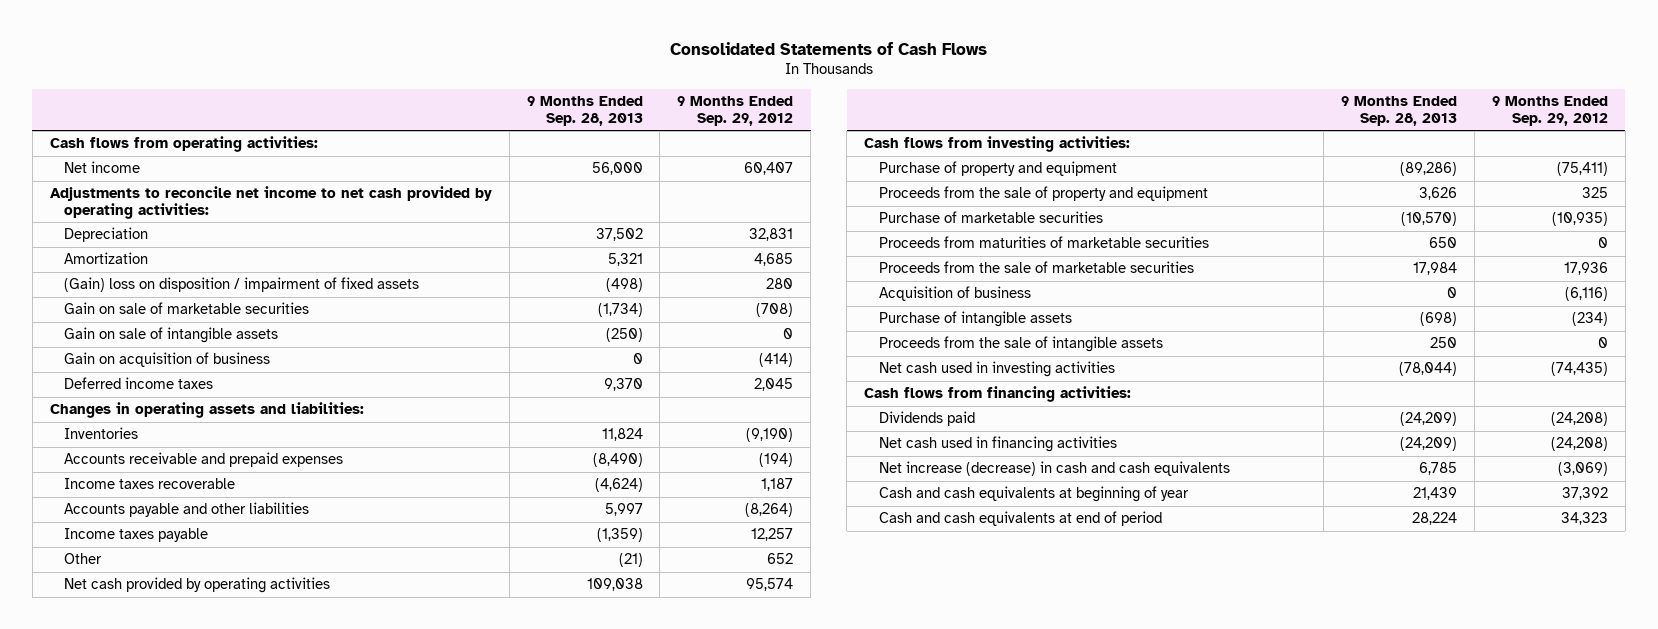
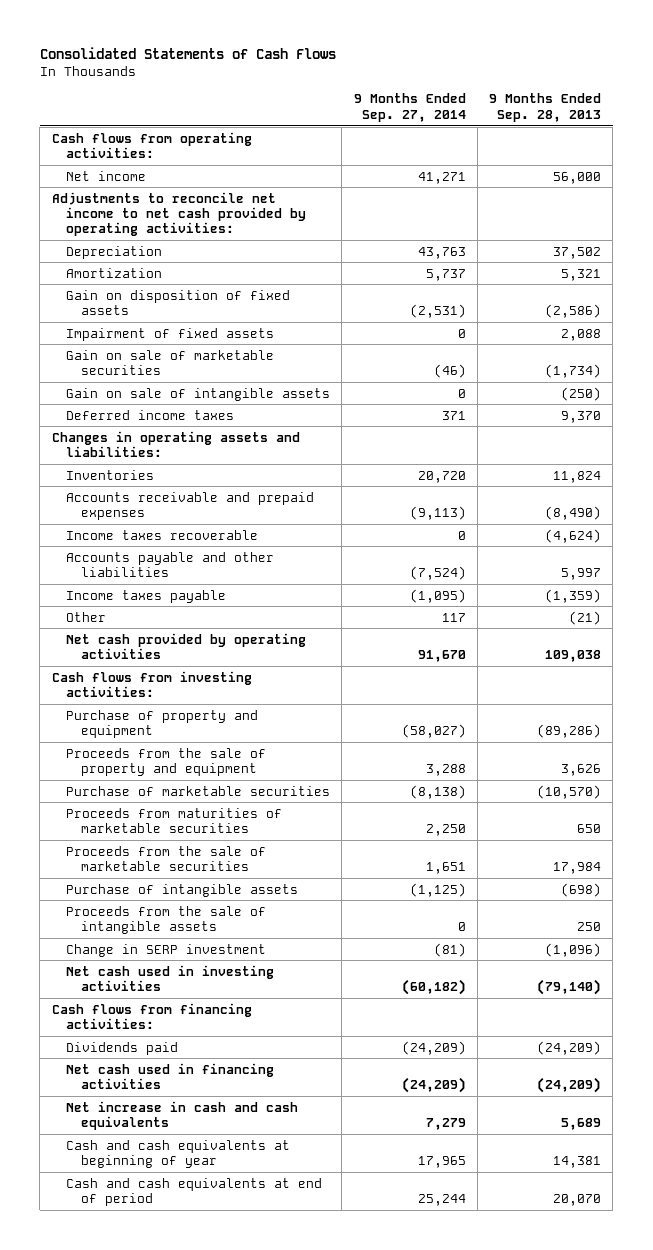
- | 9 Months Ended Sep. 28, 2013 | 9 Months Ended Sep. 29, 2012
+ | 9 Months Ended Sep. 27, 2014 | 9 Months Ended Sep. 28, 2013
- (Gain) loss on disposition / impairment of fixed assets | (498) | 280
+ Gain on disposition of fixed assets | (2,531) | (2,586)
+ Impairment of fixed assets | 0 | 2,088
- Gain on acquisition of business | 0 | (414)
- Acquisition of business | 0 | (6,116)
- Net cash used in investing activities | (78,044) | (74,435)
+ Change in SERP investment | (81) | (1,096)
+ Net cash used in investing activities | (60,182) | (79,140)
- Net increase (decrease) in cash and cash equivalents | 6,785 | (3,069)
- Cash and cash equivalents at beginning of year | 21,439 | 37,392
- Cash and cash equivalents at end of period | 28,224 | 34,323
+ Net increase in cash and cash equivalents | 7,279 | 5,689
+ Cash and cash equivalents at beginning of year | 17,965 | 14,381
+ Cash and cash equivalents at end of period | 25,244 | 20,070

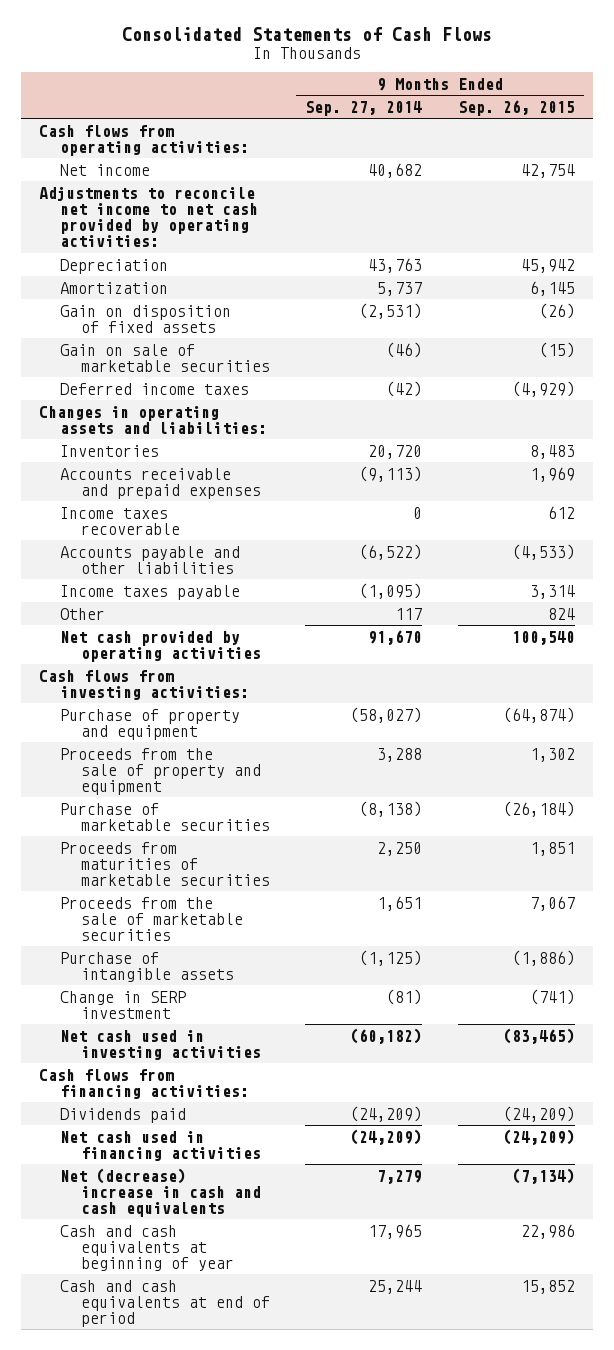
- | 9 Months Ended Sep. 27, 2014 | 9 Months Ended Sep. 28, 2013
+ | 9 Months Ended Sep. 27, 2014 | 9 Months Ended Sep. 26, 2015
- Net income | 41,271 | 56,000
+ Net income | 40,682 | 42,754
- Impairment of fixed assets | 0 | 2,088
- Gain on sale of intangible assets | 0 | (250)
- Deferred income taxes | 371 | 9,370
+ Deferred income taxes | (42) | (4,929)
- Accounts payable and other liabilities | (7,524) | 5,997
+ Accounts payable and other liabilities | (6,522) | (4,533)
- Proceeds from the sale of intangible assets | 0 | 250
- Net increase in cash and cash equivalents | 7,279 | 5,689
+ Net (decrease) increase in cash and cash equivalents | 7,279 | (7,134)

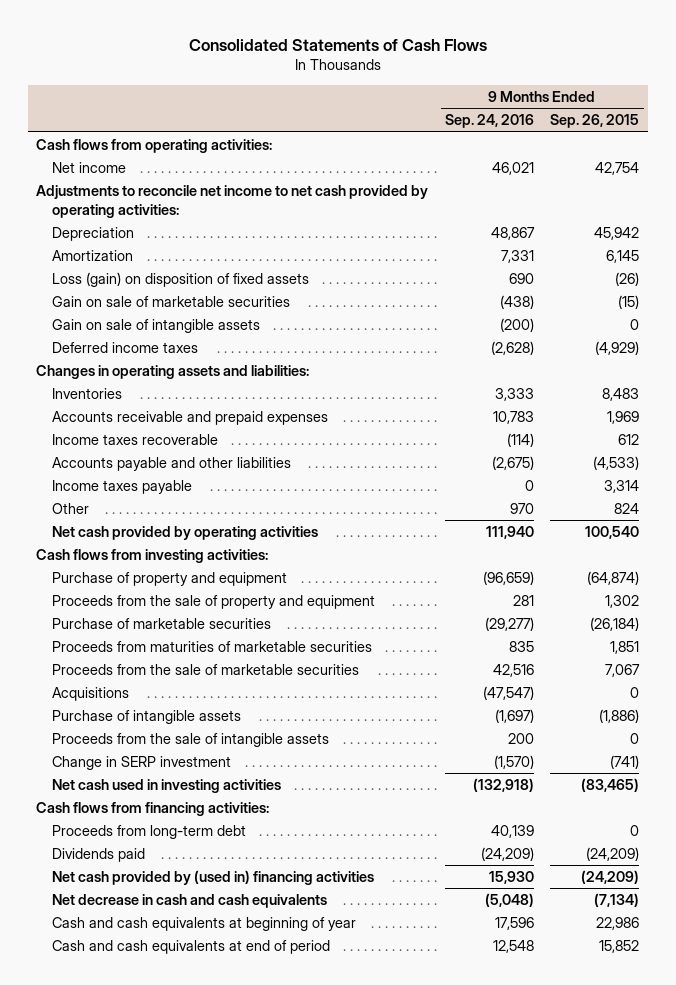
- | 9 Months Ended Sep. 27, 2014 | 9 Months Ended Sep. 26, 2015
+ | 9 Months Ended Sep. 24, 2016 | 9 Months Ended Sep. 26, 2015
- Gain on disposition of fixed assets | (2,531) | (26)
+ Loss (gain) on disposition of fixed assets | 690 | (26)
+ Gain on sale of intangible assets | (200) | 0
+ Acquisitions | (47,547) | 0
+ Proceeds from the sale of intangible assets | 200 | 0
+ Proceeds from long-term debt | 40,139 | 0
- Net cash used in financing activities | (24,209) | (24,209)
- Net (decrease) increase in cash and cash equivalents | 7,279 | (7,134)
+ Net cash provided by (used in) financing activities | 15,930 | (24,209)
+ Net decrease in cash and cash equivalents | (5,048) | (7,134)

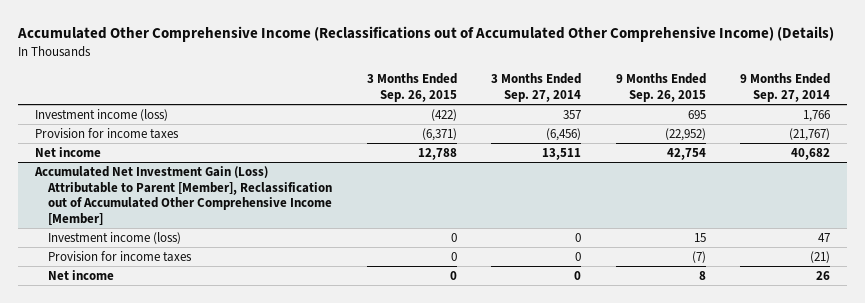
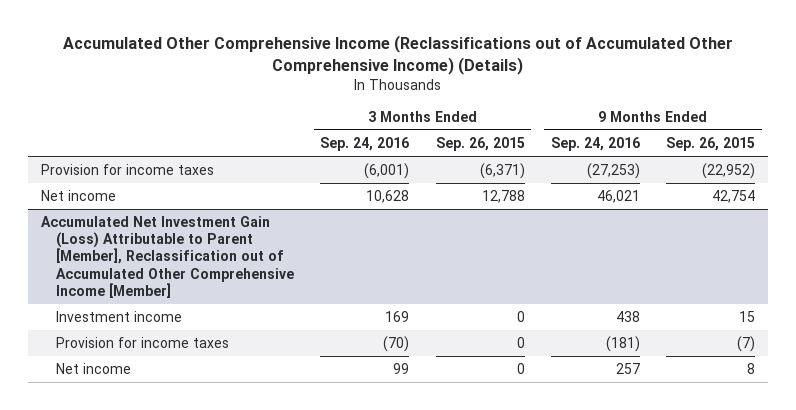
- | 3 Months Ended Sep. 26, 2015 | 3 Months Ended Sep. 27, 2014 | 9 Months Ended Sep. 26, 2015 | 9 Months Ended Sep. 27, 2014
+ | 3 Months Ended Sep. 24, 2016 | 3 Months Ended Sep. 26, 2015 | 9 Months Ended Sep. 24, 2016 | 9 Months Ended Sep. 26, 2015
- Investment income (loss) | (422) | 357 | 695 | 1,766
@ Accumulated Net Investment Gain (Loss) Attributable to Parent [Member], Reclassification out of Accumulated Other Comprehensive Income [Member]
- Investment income (loss) | 0 | 0 | 15 | 47
+ Investment income | 169 | 0 | 438 | 15

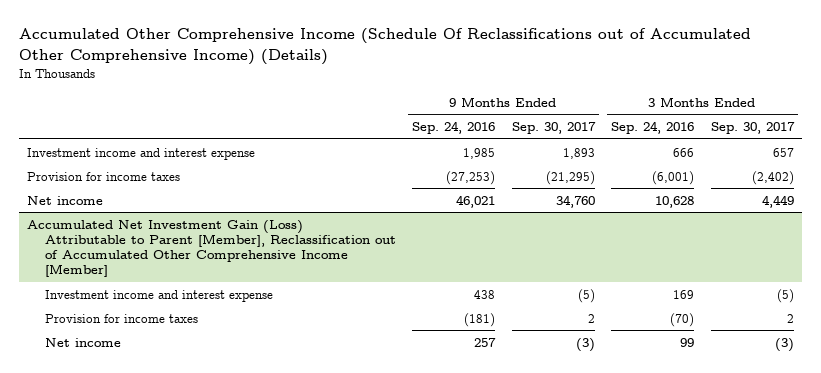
- Accumulated Other Comprehensive Income (Reclassifications out of Accumulated Other Comprehensive Income) (Details)
+ Accumulated Other Comprehensive Income (Schedule Of Reclassifications out of Accumulated Other Comprehensive Income) (Details)
- | 3 Months Ended Sep. 24, 2016 | 3 Months Ended Sep. 26, 2015 | 9 Months Ended Sep. 24, 2016 | 9 Months Ended Sep. 26, 2015
+ | 9 Months Ended Sep. 24, 2016 | 9 Months Ended Sep. 30, 2017 | 3 Months Ended Sep. 24, 2016 | 3 Months Ended Sep. 30, 2017
+ Investment income and interest expense | 1,985 | 1,893 | 666 | 657
@ Accumulated Net Investment Gain (Loss) Attributable to Parent [Member], Reclassification out of Accumulated Other Comprehensive Income [Member]
- Investment income | 169 | 0 | 438 | 15
+ Investment income and interest expense | 438 | (5) | 169 | (5)

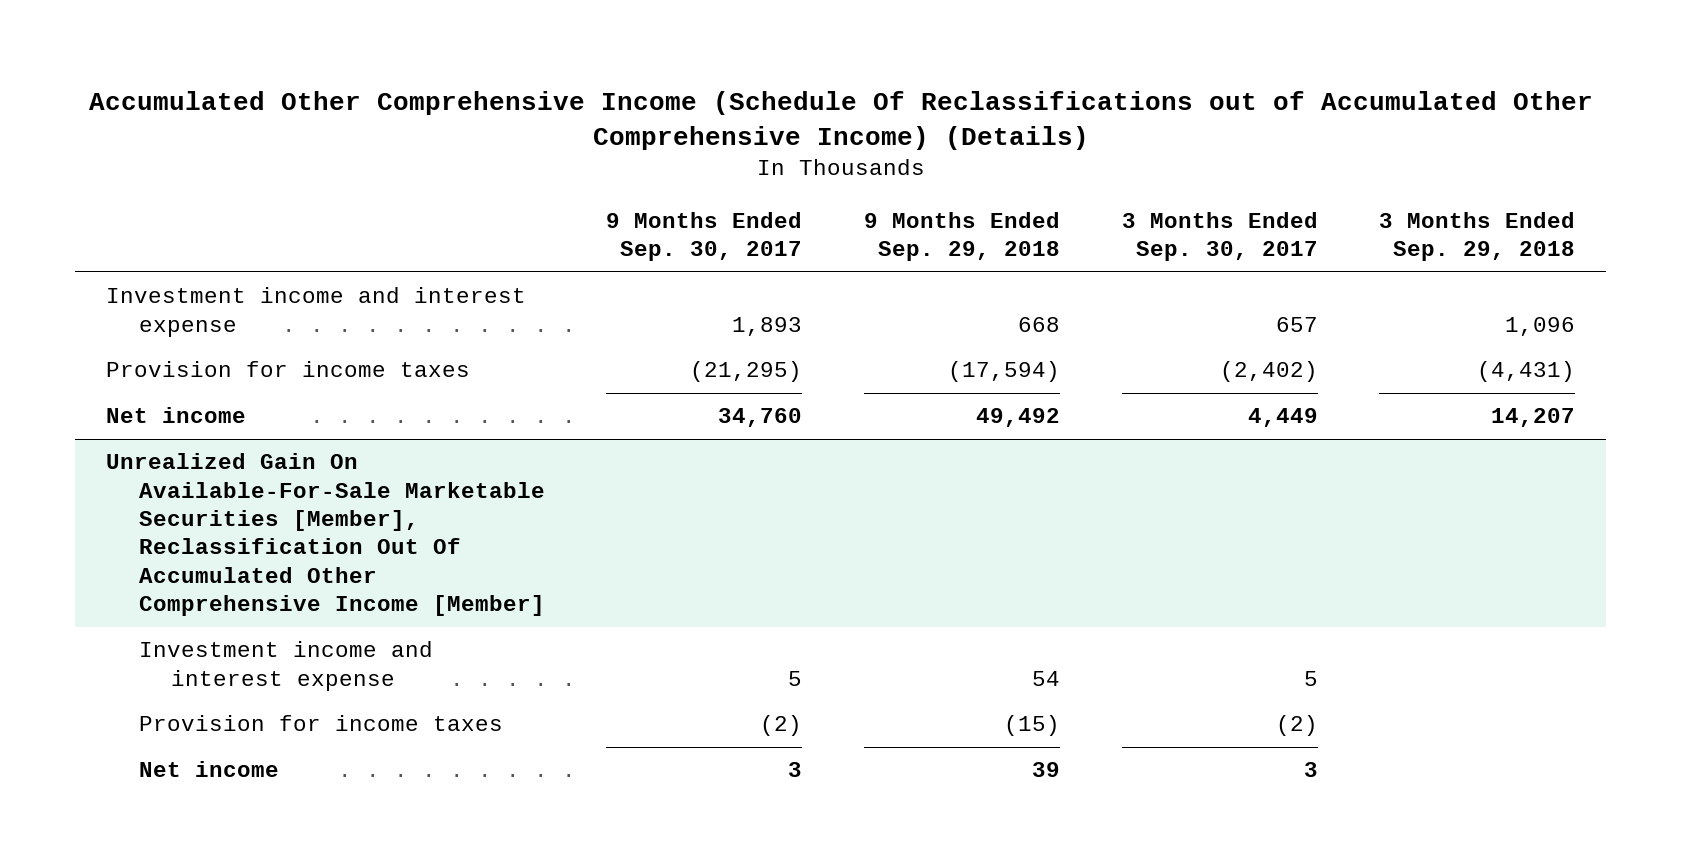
- | 9 Months Ended Sep. 24, 2016 | 9 Months Ended Sep. 30, 2017 | 3 Months Ended Sep. 24, 2016 | 3 Months Ended Sep. 30, 2017
+ | 9 Months Ended Sep. 30, 2017 | 9 Months Ended Sep. 29, 2018 | 3 Months Ended Sep. 30, 2017 | 3 Months Ended Sep. 29, 2018
- Accumulated Net Investment Gain (Loss) Attributable to Parent [Member], Reclassification out of Accumulated Other Comprehensive Income [Member]
- Investment income and interest expense | 438 | (5) | 169 | (5)
- Provision for income taxes | (181) | 2 | (70) | 2
- Net income | 257 | (3) | 99 | (3)
+ Unrealized Gain On Available-For-Sale Marketable Securities [Member], Reclassification Out Of Accumulated Other Comprehensive Income [Member]
+ Investment income and interest expense | 5 | 54 | 5 |
+ Provision for income taxes | (2) | (15) | (2) |
+ Net income | 3 | 39 | 3 |

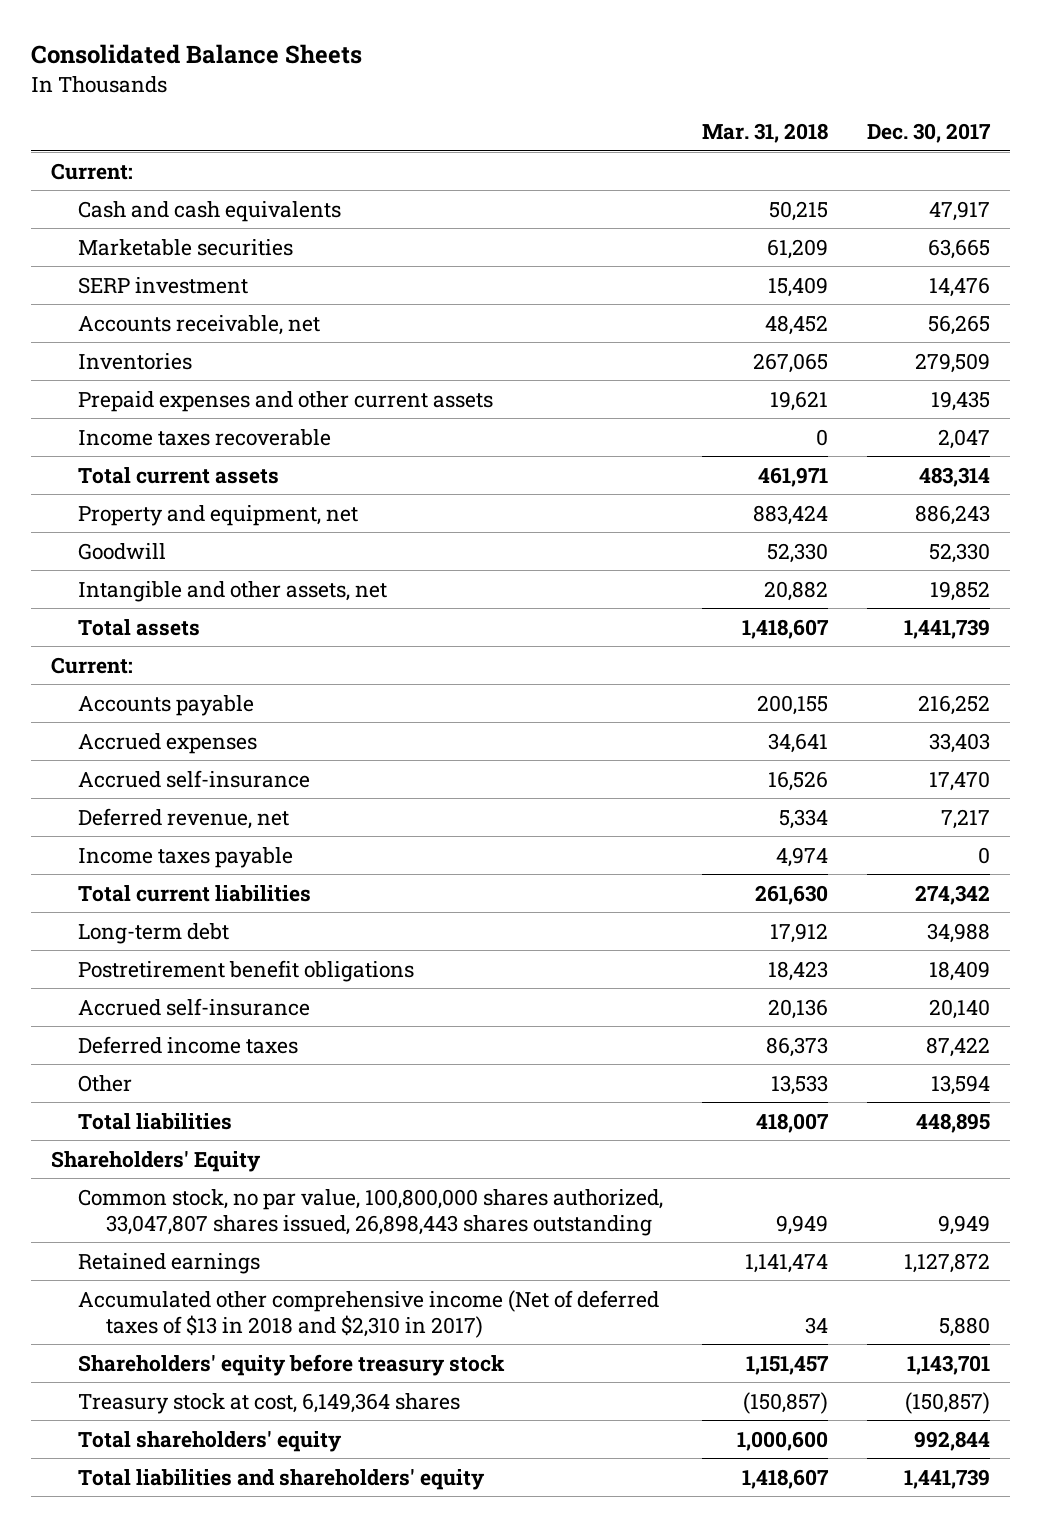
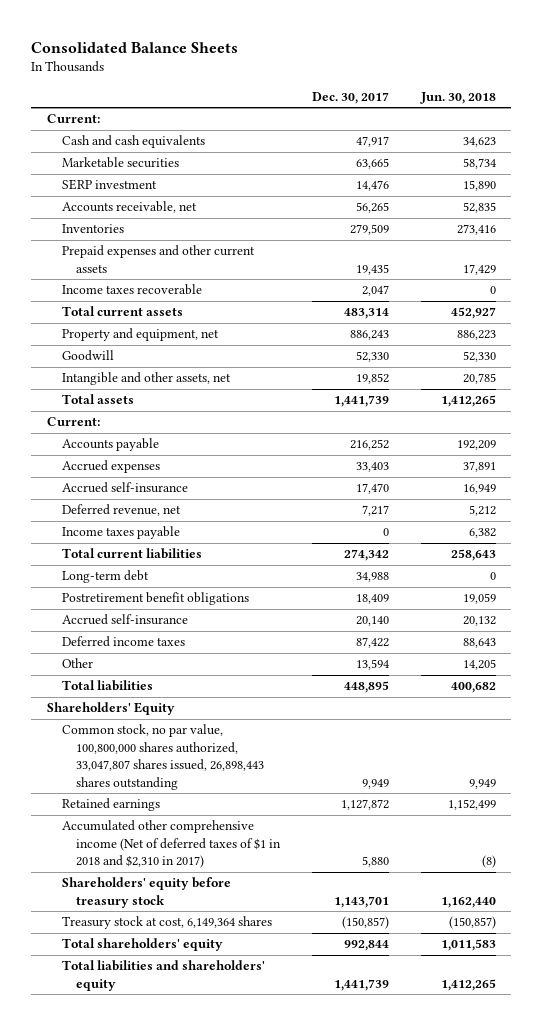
- | Mar. 31, 2018 | Dec. 30, 2017
+ | Dec. 30, 2017 | Jun. 30, 2018
- Accumulated other comprehensive income (Net of deferred taxes of $13 in 2018 and $2,310 in 2017) | 34 | 5,880
+ Accumulated other comprehensive income (Net of deferred taxes of $1 in 2018 and $2,310 in 2017) | 5,880 | (8)

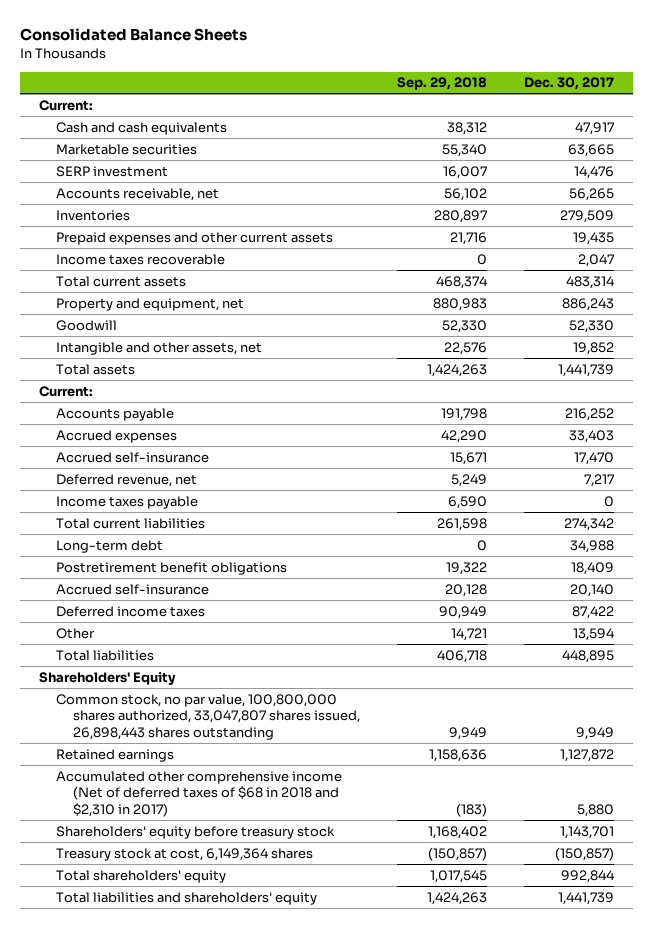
- | Dec. 30, 2017 | Jun. 30, 2018
+ | Sep. 29, 2018 | Dec. 30, 2017
- Accumulated other comprehensive income (Net of deferred taxes of $1 in 2018 and $2,310 in 2017) | 5,880 | (8)
+ Accumulated other comprehensive income (Net of deferred taxes of $68 in 2018 and $2,310 in 2017) | (183) | 5,880

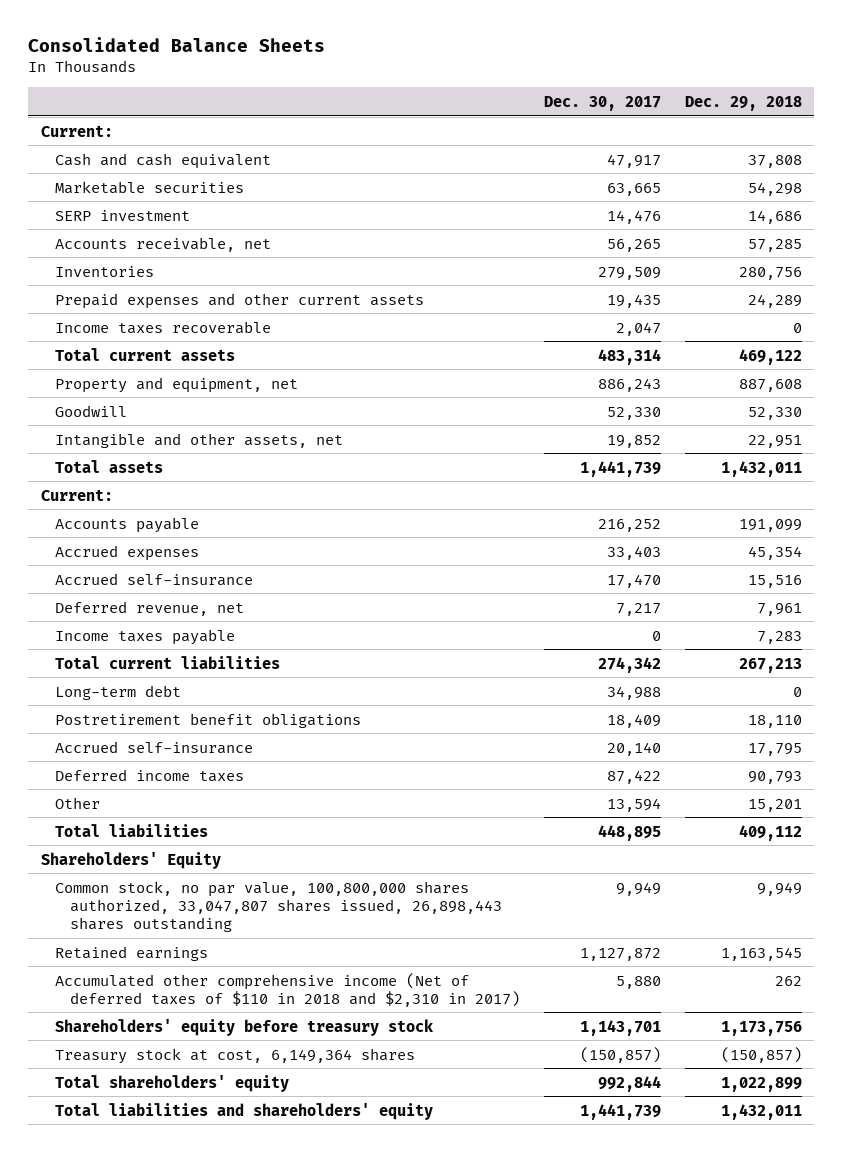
- | Sep. 29, 2018 | Dec. 30, 2017
+ | Dec. 30, 2017 | Dec. 29, 2018
- Cash and cash equivalents | 38,312 | 47,917
+ Cash and cash equivalent | 47,917 | 37,808
- Accumulated other comprehensive income (Net of deferred taxes of $68 in 2018 and $2,310 in 2017) | (183) | 5,880
+ Accumulated other comprehensive income (Net of deferred taxes of $110 in 2018 and $2,310 in 2017) | 5,880 | 262

